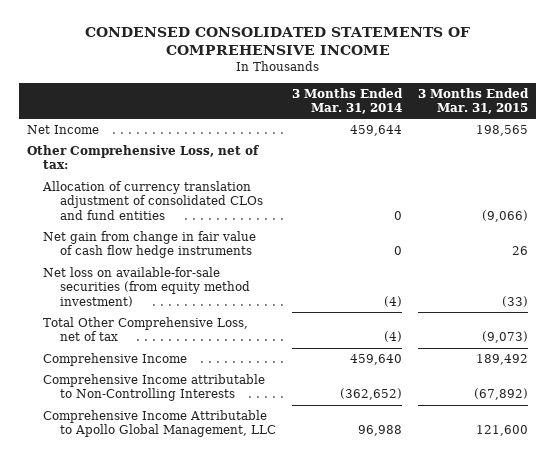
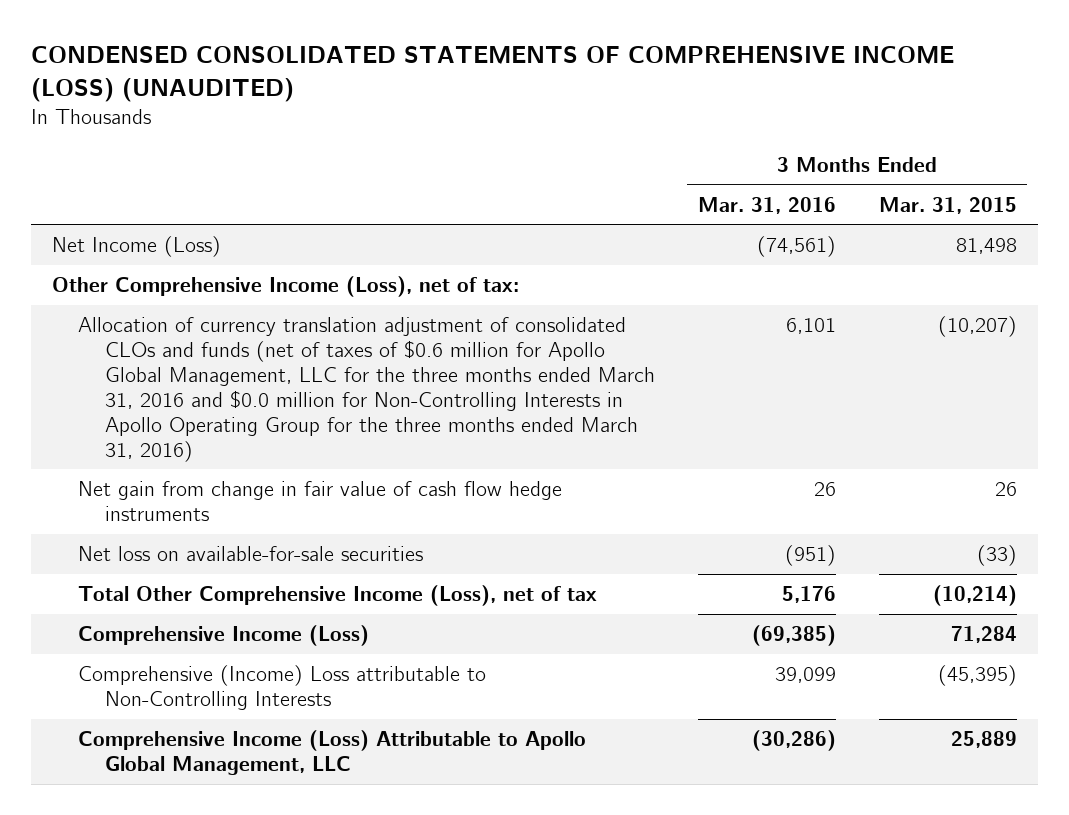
- CONDENSED CONSOLIDATED STATEMENTS OF COMPREHENSIVE INCOME
+ CONDENSED CONSOLIDATED STATEMENTS OF COMPREHENSIVE INCOME (LOSS) (UNAUDITED)
- | 3 Months Ended Mar. 31, 2014 | 3 Months Ended Mar. 31, 2015
+ | 3 Months Ended Mar. 31, 2016 | 3 Months Ended Mar. 31, 2015
- Net Income | 459,644 | 198,565
- Other Comprehensive Loss, net of tax:
- Allocation of currency translation adjustment of consolidated CLOs and fund entities | 0 | (9,066)
+ Net Income (Loss) | (74,561) | 81,498
+ Other Comprehensive Income (Loss), net of tax:
+ Allocation of currency translation adjustment of consolidated CLOs and funds (net of taxes of $0.6 million for Apollo Global Management, LLC for the three months ended March 31, 2016 and $0.0 million for Non-Controlling Interests in Apollo Operating Group for the three months ended March 31, 2016) | 6,101 | (10,207)
- Net loss on available-for-sale securities (from equity method investment) | (4) | (33)
- Total Other Comprehensive Loss, net of tax | (4) | (9,073)
- Comprehensive Income | 459,640 | 189,492
- Comprehensive Income attributable to Non-Controlling Interests | (362,652) | (67,892)
- Comprehensive Income Attributable to Apollo Global Management, LLC | 96,988 | 121,600
+ Net loss on available-for-sale securities | (951) | (33)
+ Total Other Comprehensive Income (Loss), net of tax | 5,176 | (10,214)
+ Comprehensive Income (Loss) | (69,385) | 71,284
+ Comprehensive (Income) Loss attributable to Non-Controlling Interests | 39,099 | (45,395)
+ Comprehensive Income (Loss) Attributable to Apollo Global Management, LLC | (30,286) | 25,889

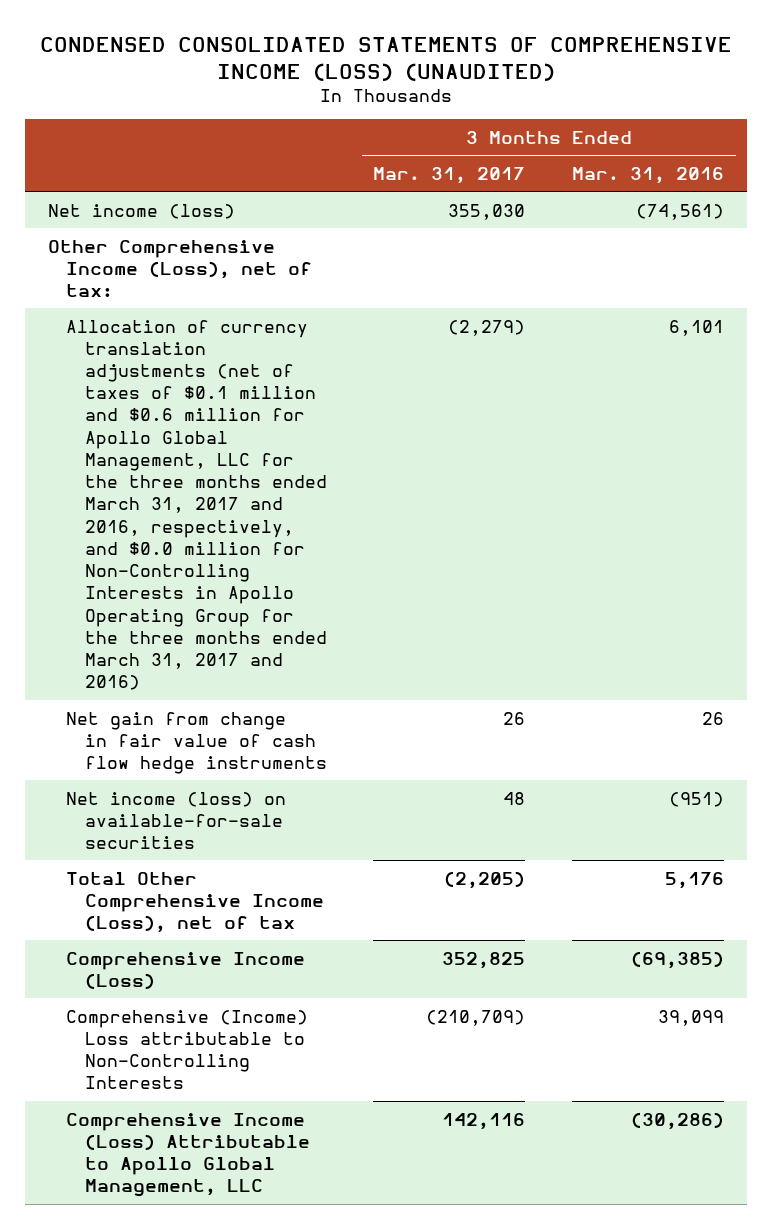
- | 3 Months Ended Mar. 31, 2016 | 3 Months Ended Mar. 31, 2015
+ | 3 Months Ended Mar. 31, 2017 | 3 Months Ended Mar. 31, 2016
- Net Income (Loss) | (74,561) | 81,498
+ Net income (loss) | 355,030 | (74,561)
- Allocation of currency translation adjustment of consolidated CLOs and funds (net of taxes of $0.6 million for Apollo Global Management, LLC for the three months ended March 31, 2016 and $0.0 million for Non-Controlling Interests in Apollo Operating Group for the three months ended March 31, 2016) | 6,101 | (10,207)
+ Allocation of currency translation adjustments (net of taxes of $0.1 million and $0.6 million for Apollo Global Management, LLC for the three months ended March 31, 2017 and 2016, respectively, and $0.0 million for Non-Controlling Interests in Apollo Operating Group for the three months ended March 31, 2017 and 2016) | (2,279) | 6,101
- Net loss on available-for-sale securities | (951) | (33)
+ Net income (loss) on available-for-sale securities | 48 | (951)

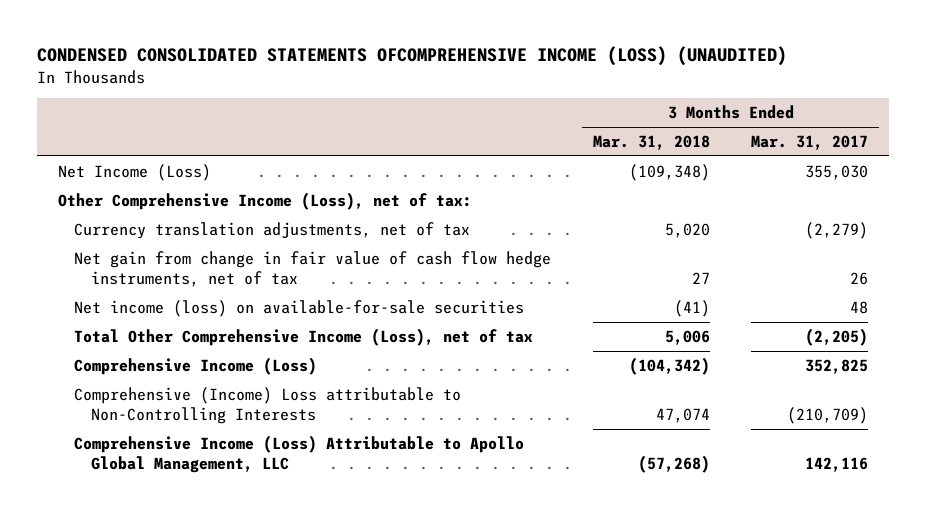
- CONDENSED CONSOLIDATED STATEMENTS OF COMPREHENSIVE INCOME (LOSS) (UNAUDITED)
+ CONDENSED CONSOLIDATED STATEMENTS OFCOMPREHENSIVE INCOME (LOSS) (UNAUDITED)
- | 3 Months Ended Mar. 31, 2017 | 3 Months Ended Mar. 31, 2016
+ | 3 Months Ended Mar. 31, 2018 | 3 Months Ended Mar. 31, 2017
- Net income (loss) | 355,030 | (74,561)
+ Net Income (Loss) | (109,348) | 355,030
- Allocation of currency translation adjustments (net of taxes of $0.1 million and $0.6 million for Apollo Global Management, LLC for the three months ended March 31, 2017 and 2016, respectively, and $0.0 million for Non-Controlling Interests in Apollo Operating Group for the three months ended March 31, 2017 and 2016) | (2,279) | 6,101
- Net gain from change in fair value of cash flow hedge instruments | 26 | 26
+ Currency translation adjustments, net of tax | 5,020 | (2,279)
+ Net gain from change in fair value of cash flow hedge instruments, net of tax | 27 | 26

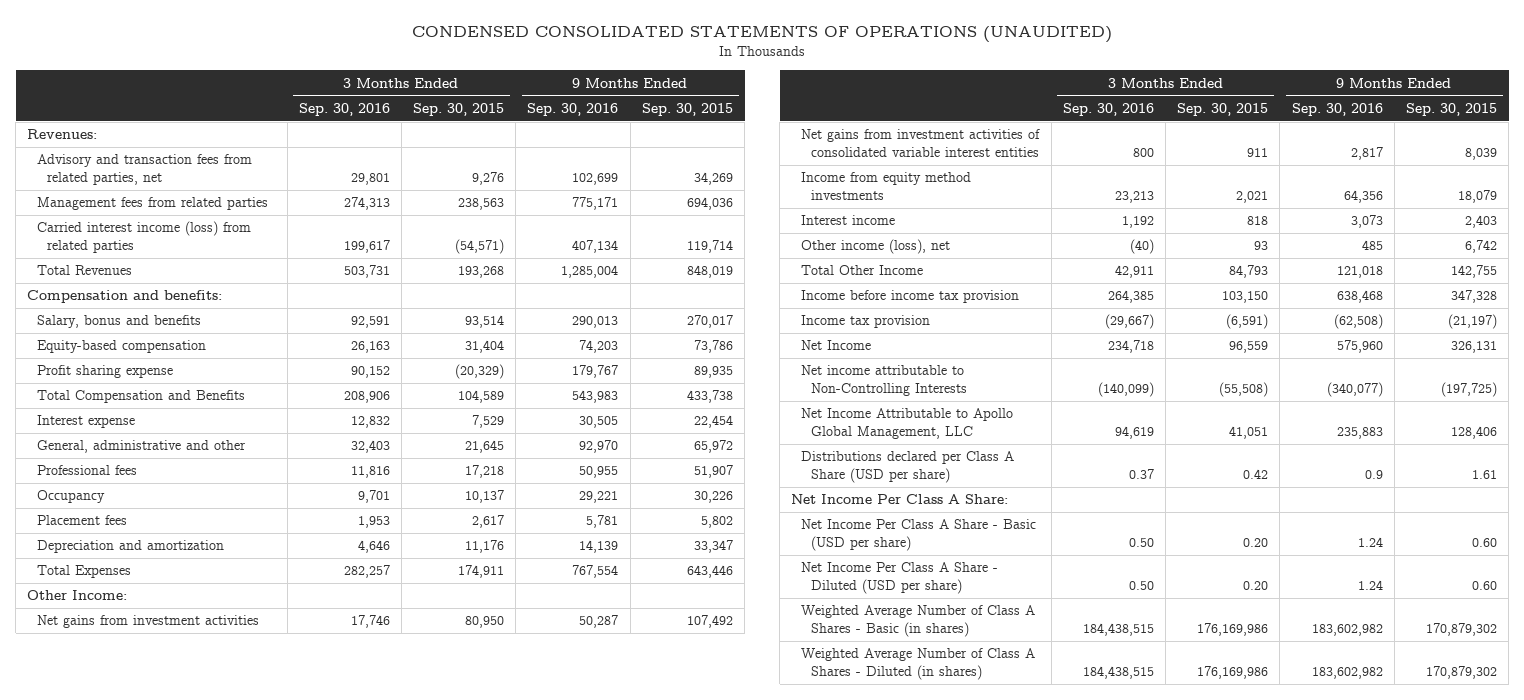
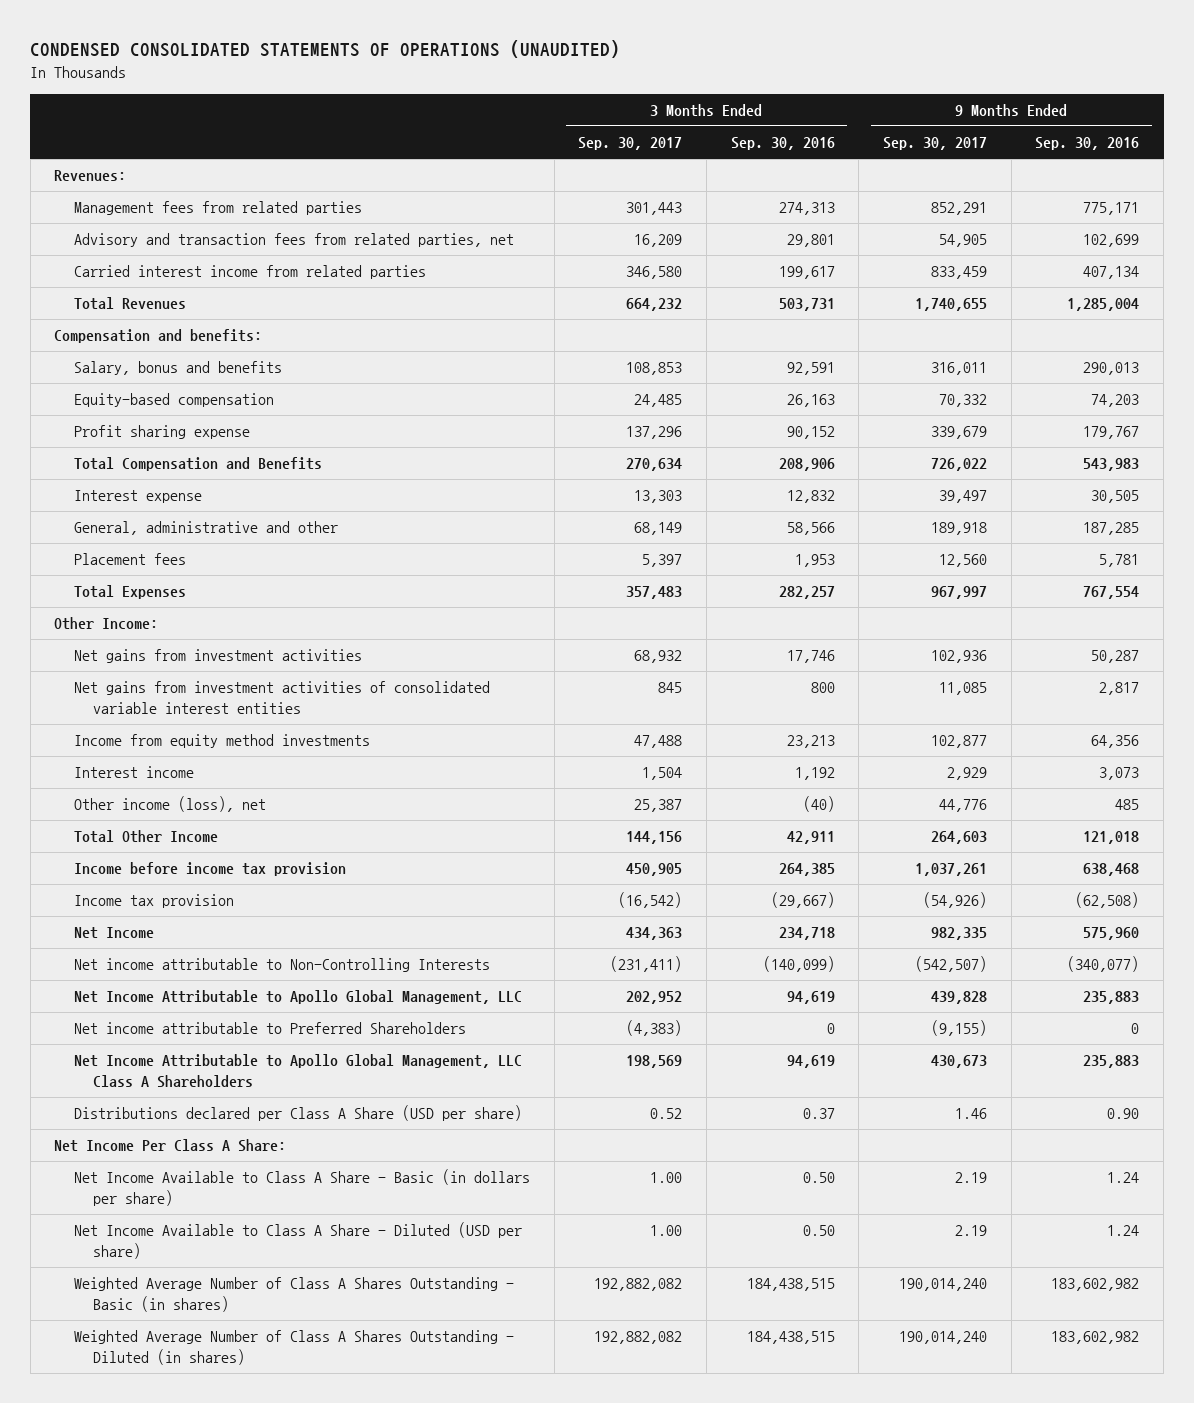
- | 3 Months Ended Sep. 30, 2016 | 3 Months Ended Sep. 30, 2015 | 9 Months Ended Sep. 30, 2016 | 9 Months Ended Sep. 30, 2015
+ | 3 Months Ended Sep. 30, 2017 | 3 Months Ended Sep. 30, 2016 | 9 Months Ended Sep. 30, 2017 | 9 Months Ended Sep. 30, 2016
- Carried interest income (loss) from related parties | 199,617 | (54,571) | 407,134 | 119,714
moved down: Advisory and transaction fees from related parties, net | 16,209 | 29,801 | 54,905 | 102,699
+ Carried interest income from related parties | 346,580 | 199,617 | 833,459 | 407,134
- General, administrative and other | 32,403 | 21,645 | 92,970 | 65,972
- Professional fees | 11,816 | 17,218 | 50,955 | 51,907
- Occupancy | 9,701 | 10,137 | 29,221 | 30,226
+ General, administrative and other | 68,149 | 58,566 | 189,918 | 187,285
- Depreciation and amortization | 4,646 | 11,176 | 14,139 | 33,347
- Distributions declared per Class A Share (USD per share) | 0.37 | 0.42 | 0.9 | 1.61
+ Net income attributable to Preferred Shareholders | (4,383) | 0 | (9,155) | 0
+ Net Income Attributable to Apollo Global Management, LLC Class A Shareholders | 198,569 | 94,619 | 430,673 | 235,883
+ Distributions declared per Class A Share (USD per share) | 0.52 | 0.37 | 1.46 | 0.90
- Net Income Per Class A Share - Basic (USD per share) | 0.50 | 0.20 | 1.24 | 0.60
- Net Income Per Class A Share - Diluted (USD per share) | 0.50 | 0.20 | 1.24 | 0.60
- Weighted Average Number of Class A Shares - Basic (in shares) | 184,438,515 | 176,169,986 | 183,602,982 | 170,879,302
- Weighted Average Number of Class A Shares - Diluted (in shares) | 184,438,515 | 176,169,986 | 183,602,982 | 170,879,302
+ Net Income Available to Class A Share - Basic (in dollars per share) | 1.00 | 0.50 | 2.19 | 1.24
+ Net Income Available to Class A Share - Diluted (USD per share) | 1.00 | 0.50 | 2.19 | 1.24
+ Weighted Average Number of Class A Shares Outstanding - Basic (in shares) | 192,882,082 | 184,438,515 | 190,014,240 | 183,602,982
+ Weighted Average Number of Class A Shares Outstanding - Diluted (in shares) | 192,882,082 | 184,438,515 | 190,014,240 | 183,602,982

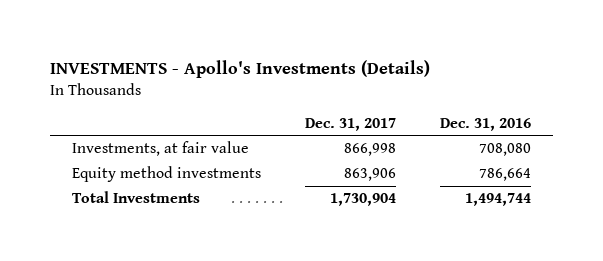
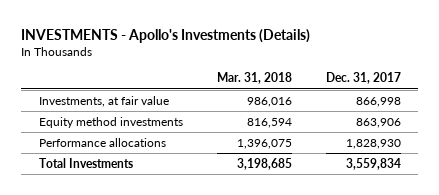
- | Dec. 31, 2017 | Dec. 31, 2016
+ | Mar. 31, 2018 | Dec. 31, 2017
- Total Investments | 1,730,904 | 1,494,744
+ Performance allocations | 1,396,075 | 1,828,930
+ Total Investments | 3,198,685 | 3,559,834

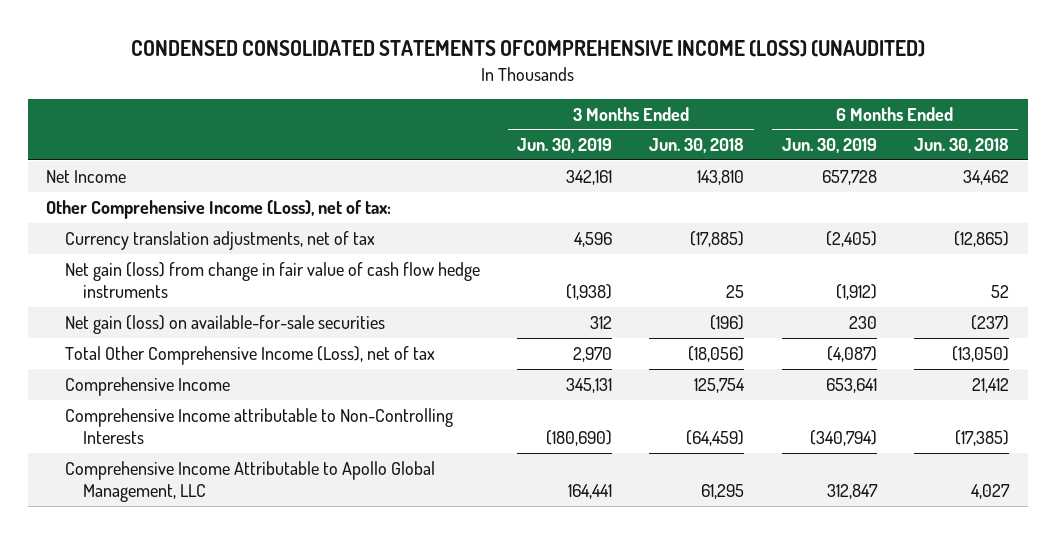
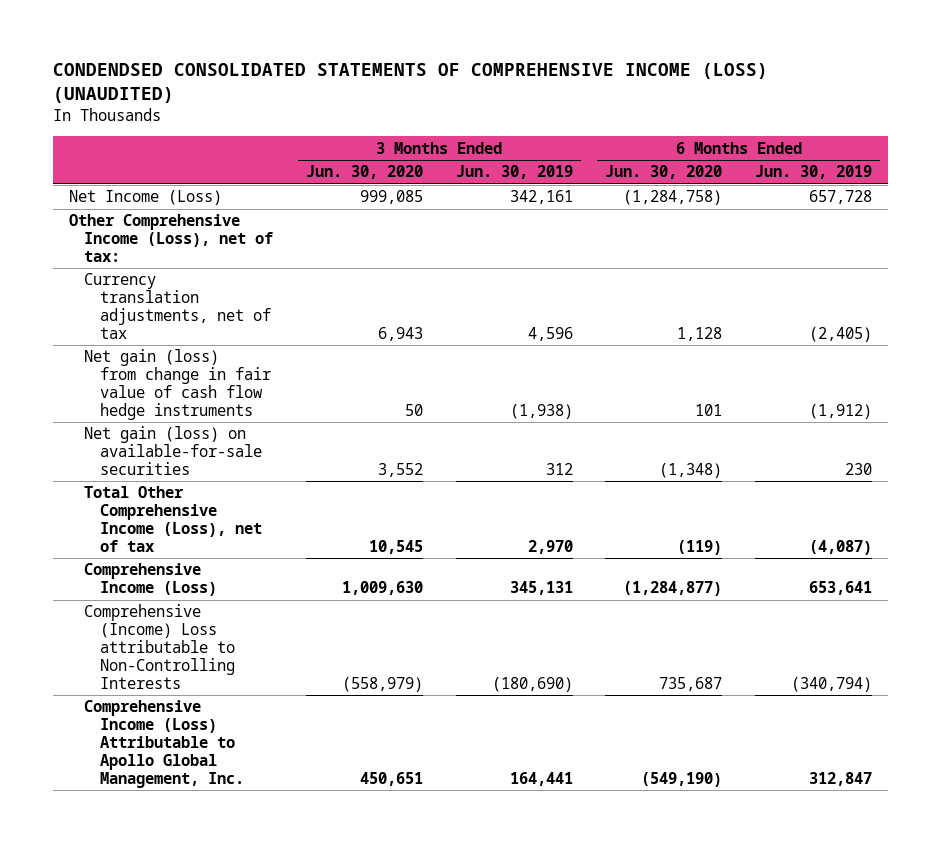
- CONDENSED CONSOLIDATED STATEMENTS OFCOMPREHENSIVE INCOME (LOSS) (UNAUDITED)
+ CONDENDSED CONSOLIDATED STATEMENTS OF COMPREHENSIVE INCOME (LOSS) (UNAUDITED)
- | 3 Months Ended Jun. 30, 2019 | 3 Months Ended Jun. 30, 2018 | 6 Months Ended Jun. 30, 2019 | 6 Months Ended Jun. 30, 2018
+ | 3 Months Ended Jun. 30, 2020 | 3 Months Ended Jun. 30, 2019 | 6 Months Ended Jun. 30, 2020 | 6 Months Ended Jun. 30, 2019
- Net Income | 342,161 | 143,810 | 657,728 | 34,462
+ Net Income (Loss) | 999,085 | 342,161 | (1,284,758) | 657,728
- Comprehensive Income | 345,131 | 125,754 | 653,641 | 21,412
- Comprehensive Income attributable to Non-Controlling Interests | (180,690) | (64,459) | (340,794) | (17,385)
- Comprehensive Income Attributable to Apollo Global Management, LLC | 164,441 | 61,295 | 312,847 | 4,027
+ Comprehensive Income (Loss) | 1,009,630 | 345,131 | (1,284,877) | 653,641
+ Comprehensive (Income) Loss attributable to Non-Controlling Interests | (558,979) | (180,690) | 735,687 | (340,794)
+ Comprehensive Income (Loss) Attributable to Apollo Global Management, Inc. | 450,651 | 164,441 | (549,190) | 312,847

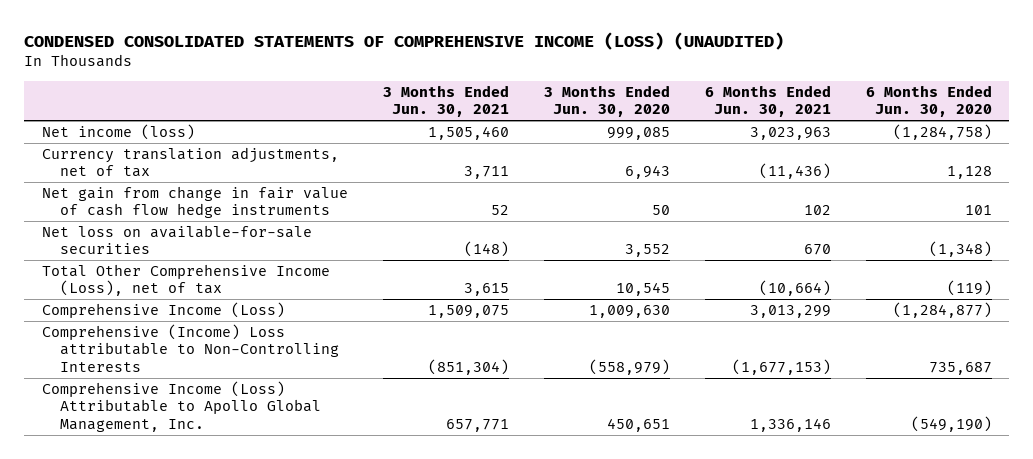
- CONDENDSED CONSOLIDATED STATEMENTS OF COMPREHENSIVE INCOME (LOSS) (UNAUDITED)
+ CONDENSED CONSOLIDATED STATEMENTS OF COMPREHENSIVE INCOME (LOSS) (UNAUDITED)
- | 3 Months Ended Jun. 30, 2020 | 3 Months Ended Jun. 30, 2019 | 6 Months Ended Jun. 30, 2020 | 6 Months Ended Jun. 30, 2019
+ | 3 Months Ended Jun. 30, 2021 | 3 Months Ended Jun. 30, 2020 | 6 Months Ended Jun. 30, 2021 | 6 Months Ended Jun. 30, 2020
- Net Income (Loss) | 999,085 | 342,161 | (1,284,758) | 657,728
- Other Comprehensive Income (Loss), net of tax:
+ Net income (loss) | 1,505,460 | 999,085 | 3,023,963 | (1,284,758)
- Net gain (loss) from change in fair value of cash flow hedge instruments | 50 | (1,938) | 101 | (1,912)
- Net gain (loss) on available-for-sale securities | 3,552 | 312 | (1,348) | 230
+ Net gain from change in fair value of cash flow hedge instruments | 52 | 50 | 102 | 101
+ Net loss on available-for-sale securities | (148) | 3,552 | 670 | (1,348)

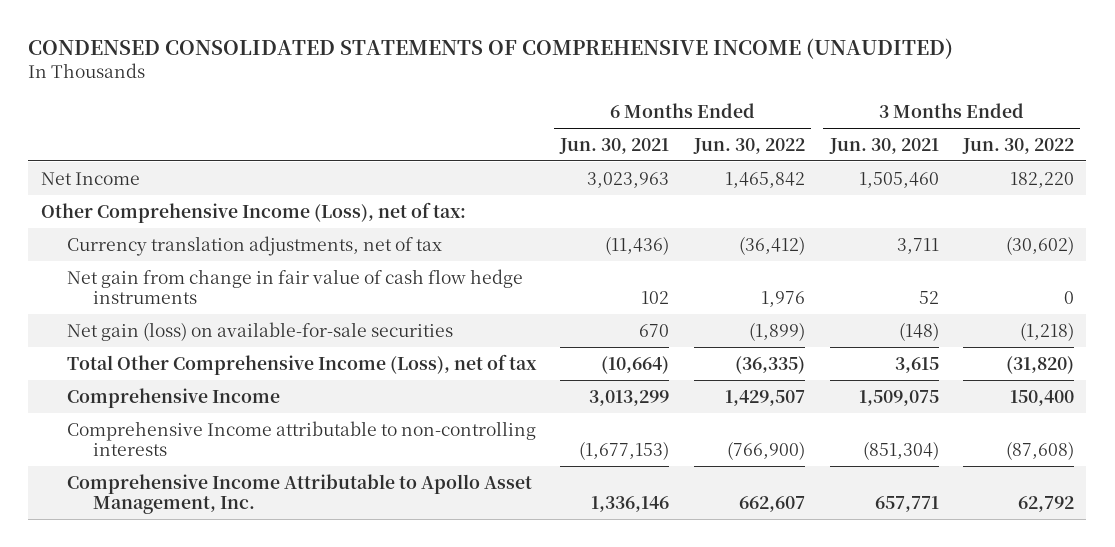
- CONDENSED CONSOLIDATED STATEMENTS OF COMPREHENSIVE INCOME (LOSS) (UNAUDITED)
+ CONDENSED CONSOLIDATED STATEMENTS OF COMPREHENSIVE INCOME (UNAUDITED)
- | 3 Months Ended Jun. 30, 2021 | 3 Months Ended Jun. 30, 2020 | 6 Months Ended Jun. 30, 2021 | 6 Months Ended Jun. 30, 2020
+ | 6 Months Ended Jun. 30, 2021 | 6 Months Ended Jun. 30, 2022 | 3 Months Ended Jun. 30, 2021 | 3 Months Ended Jun. 30, 2022
- Net income (loss) | 1,505,460 | 999,085 | 3,023,963 | (1,284,758)
+ Net Income | 3,023,963 | 1,465,842 | 1,505,460 | 182,220
+ Other Comprehensive Income (Loss), net of tax:
- Net loss on available-for-sale securities | (148) | 3,552 | 670 | (1,348)
+ Net gain (loss) on available-for-sale securities | 670 | (1,899) | (148) | (1,218)
- Comprehensive Income (Loss) | 1,509,075 | 1,009,630 | 3,013,299 | (1,284,877)
- Comprehensive (Income) Loss attributable to Non-Controlling Interests | (851,304) | (558,979) | (1,677,153) | 735,687
- Comprehensive Income (Loss) Attributable to Apollo Global Management, Inc. | 657,771 | 450,651 | 1,336,146 | (549,190)
+ Comprehensive Income | 3,013,299 | 1,429,507 | 1,509,075 | 150,400
+ Comprehensive Income attributable to non-controlling interests | (1,677,153) | (766,900) | (851,304) | (87,608)
+ Comprehensive Income Attributable to Apollo Asset Management, Inc. | 1,336,146 | 662,607 | 657,771 | 62,792

